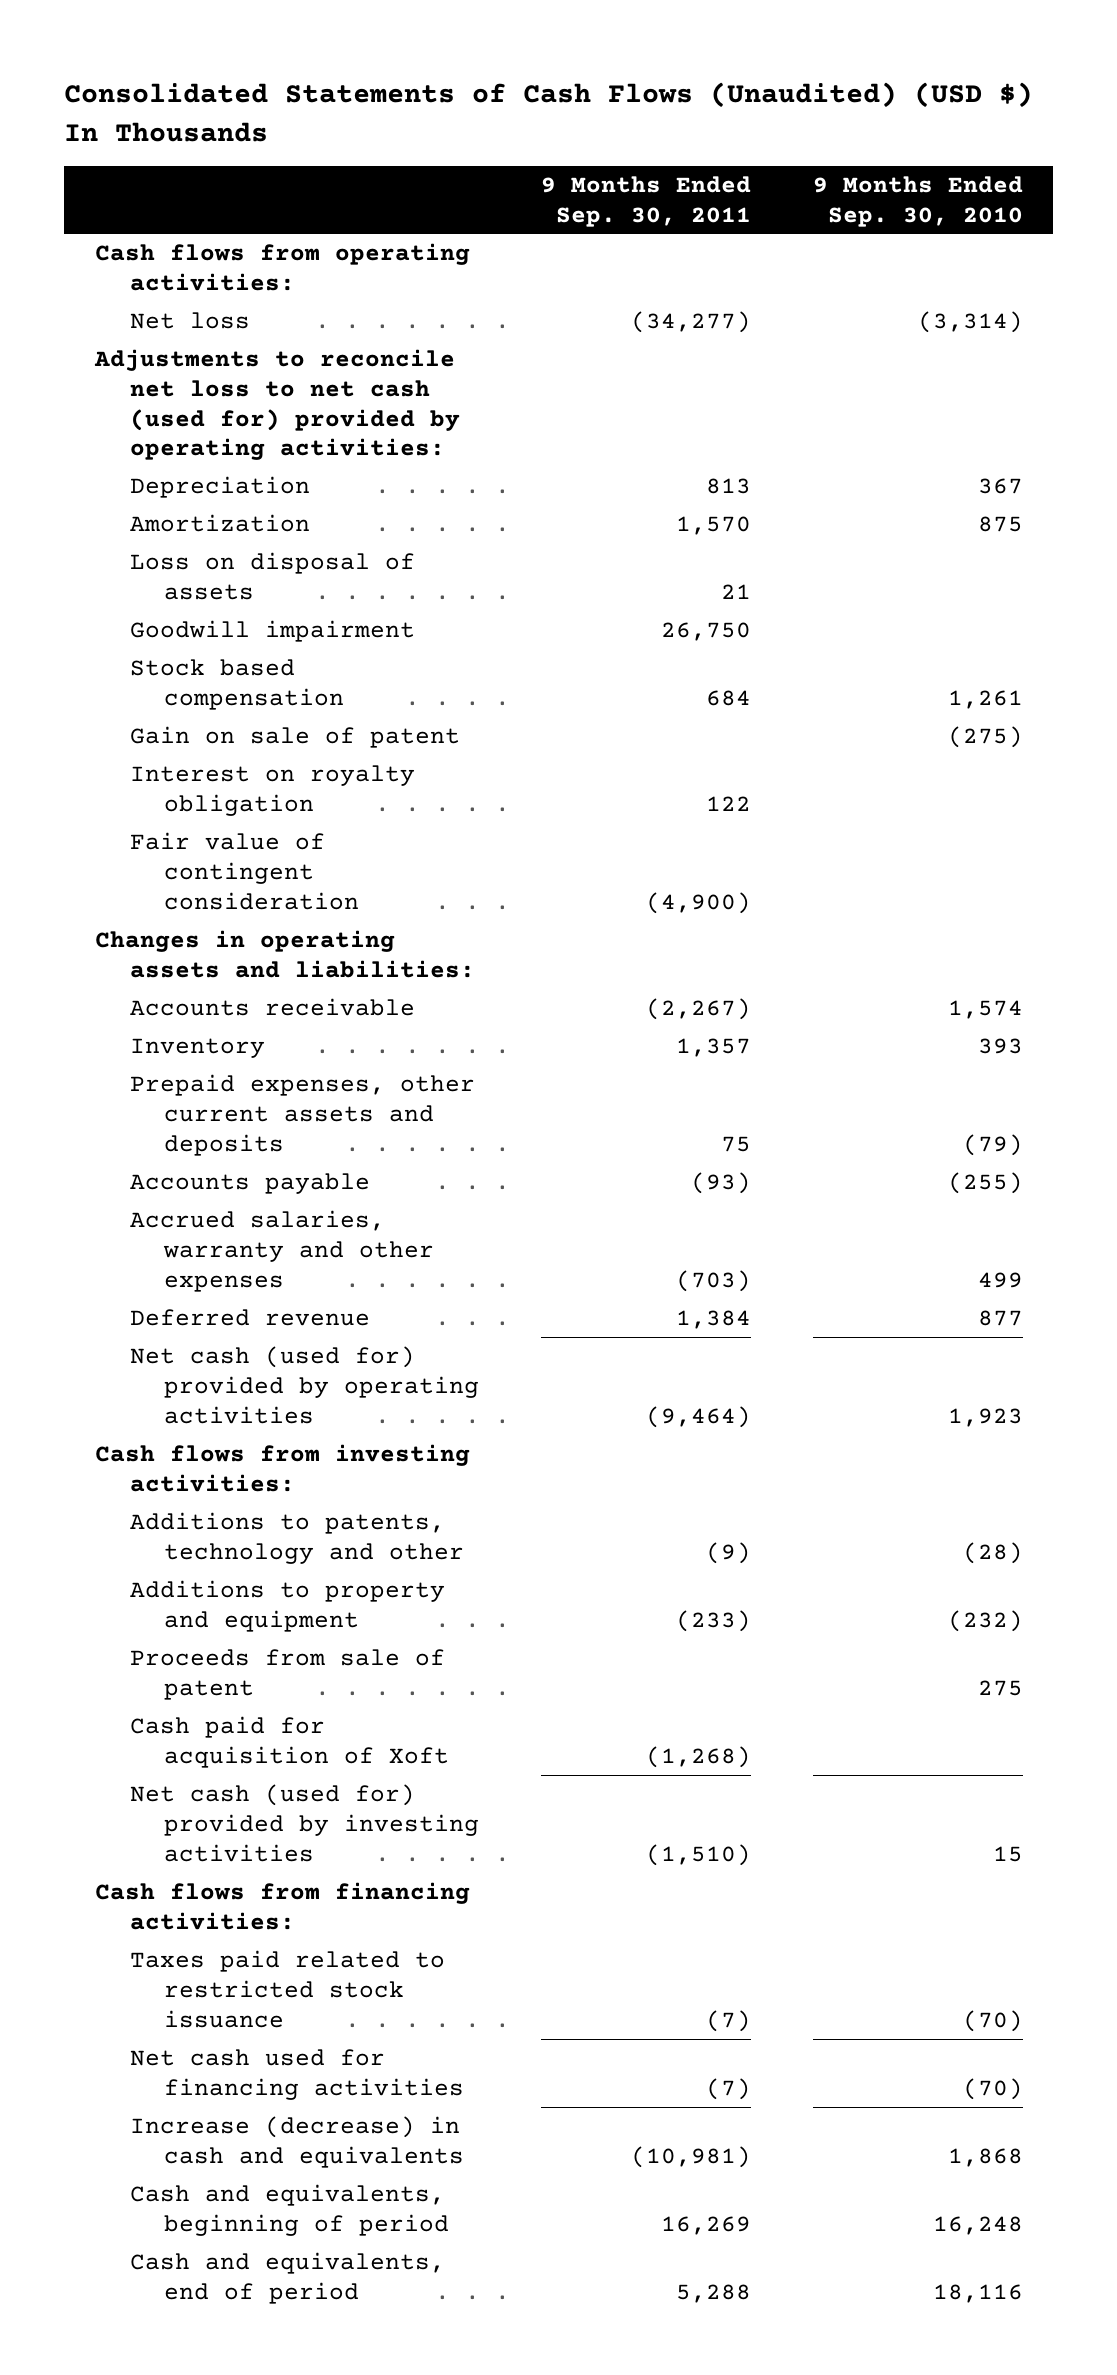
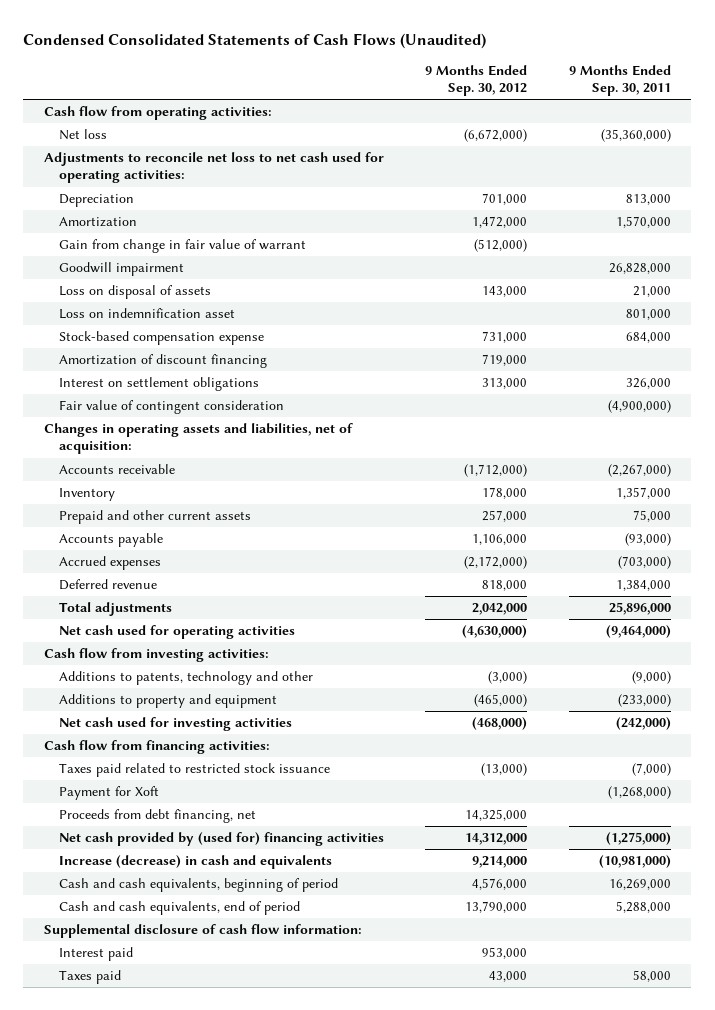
- Consolidated Statements of Cash Flows (Unaudited) (USD $) In Thousands
+ Condensed Consolidated Statements of Cash Flows (Unaudited)
- | 9 Months Ended Sep. 30, 2011 | 9 Months Ended Sep. 30, 2010
+ | 9 Months Ended Sep. 30, 2012 | 9 Months Ended Sep. 30, 2011
- Cash flows from operating activities:
- Net loss | (34,277) | (3,314)
- Adjustments to reconcile net loss to net cash (used for) provided by operating activities:
- Depreciation | 813 | 367
- Amortization | 1,570 | 875
- Loss on disposal of assets | 21 |
- Goodwill impairment | 26,750 |
- Stock based compensation | 684 | 1,261
- Gain on sale of patent | | (275)
- Interest on royalty obligation | 122 |
- Fair value of contingent consideration | (4,900) |
- Changes in operating assets and liabilities:
- Accounts receivable | (2,267) | 1,574
- Inventory | 1,357 | 393
- Prepaid expenses, other current assets and deposits | 75 | (79)
- Accounts payable | (93) | (255)
- Accrued salaries, warranty and other expenses | (703) | 499
- Deferred revenue | 1,384 | 877
- Net cash (used for) provided by operating activities | (9,464) | 1,923
- Cash flows from investing activities:
- Additions to patents, technology and other | (9) | (28)
- Additions to property and equipment | (233) | (232)
- Proceeds from sale of patent | | 275
- Cash paid for acquisition of Xoft | (1,268) |
- Net cash (used for) provided by investing activities | (1,510) | 15
- Cash flows from financing activities:
- Taxes paid related to restricted stock issuance | (7) | (70)
- Net cash used for financing activities | (7) | (70)
- Increase (decrease) in cash and equivalents | (10,981) | 1,868
- Cash and equivalents, beginning of period | 16,269 | 16,248
- Cash and equivalents, end of period | 5,288 | 18,116
+ Cash flow from operating activities:
+ Net loss | (6,672,000) | (35,360,000)
+ Adjustments to reconcile net loss to net cash used for operating activities:
+ Depreciation | 701,000 | 813,000
+ Amortization | 1,472,000 | 1,570,000
+ Gain from change in fair value of warrant | (512,000) |
+ Goodwill impairment | | 26,828,000
+ Loss on disposal of assets | 143,000 | 21,000
+ Loss on indemnification asset | | 801,000
+ Stock-based compensation expense | 731,000 | 684,000
+ Amortization of discount financing | 719,000 |
+ Interest on settlement obligations | 313,000 | 326,000
+ Fair value of contingent consideration | | (4,900,000)
+ Changes in operating assets and liabilities, net of acquisition:
+ Accounts receivable | (1,712,000) | (2,267,000)
+ Inventory | 178,000 | 1,357,000
+ Prepaid and other current assets | 257,000 | 75,000
+ Accounts payable | 1,106,000 | (93,000)
+ Accrued expenses | (2,172,000) | (703,000)
+ Deferred revenue | 818,000 | 1,384,000
+ Total adjustments | 2,042,000 | 25,896,000
+ Net cash used for operating activities | (4,630,000) | (9,464,000)
+ Cash flow from investing activities:
+ Additions to patents, technology and other | (3,000) | (9,000)
+ Additions to property and equipment | (465,000) | (233,000)
+ Net cash used for investing activities | (468,000) | (242,000)
+ Cash flow from financing activities:
+ Taxes paid related to restricted stock issuance | (13,000) | (7,000)
+ Payment for Xoft | | (1,268,000)
+ Proceeds from debt financing, net | 14,325,000 |
+ Net cash provided by (used for) financing activities | 14,312,000 | (1,275,000)
+ Increase (decrease) in cash and equivalents | 9,214,000 | (10,981,000)
+ Cash and cash equivalents, beginning of period | 4,576,000 | 16,269,000
+ Cash and cash equivalents, end of period | 13,790,000 | 5,288,000
+ Supplemental disclosure of cash flow information:
+ Interest paid | 953,000 |
+ Taxes paid | 43,000 | 58,000

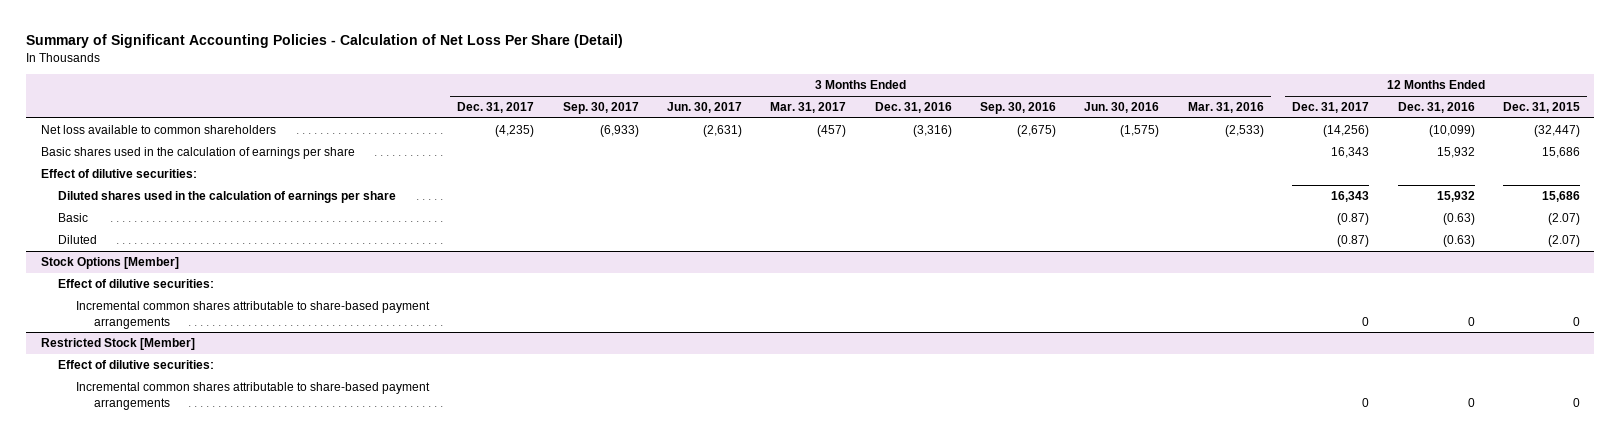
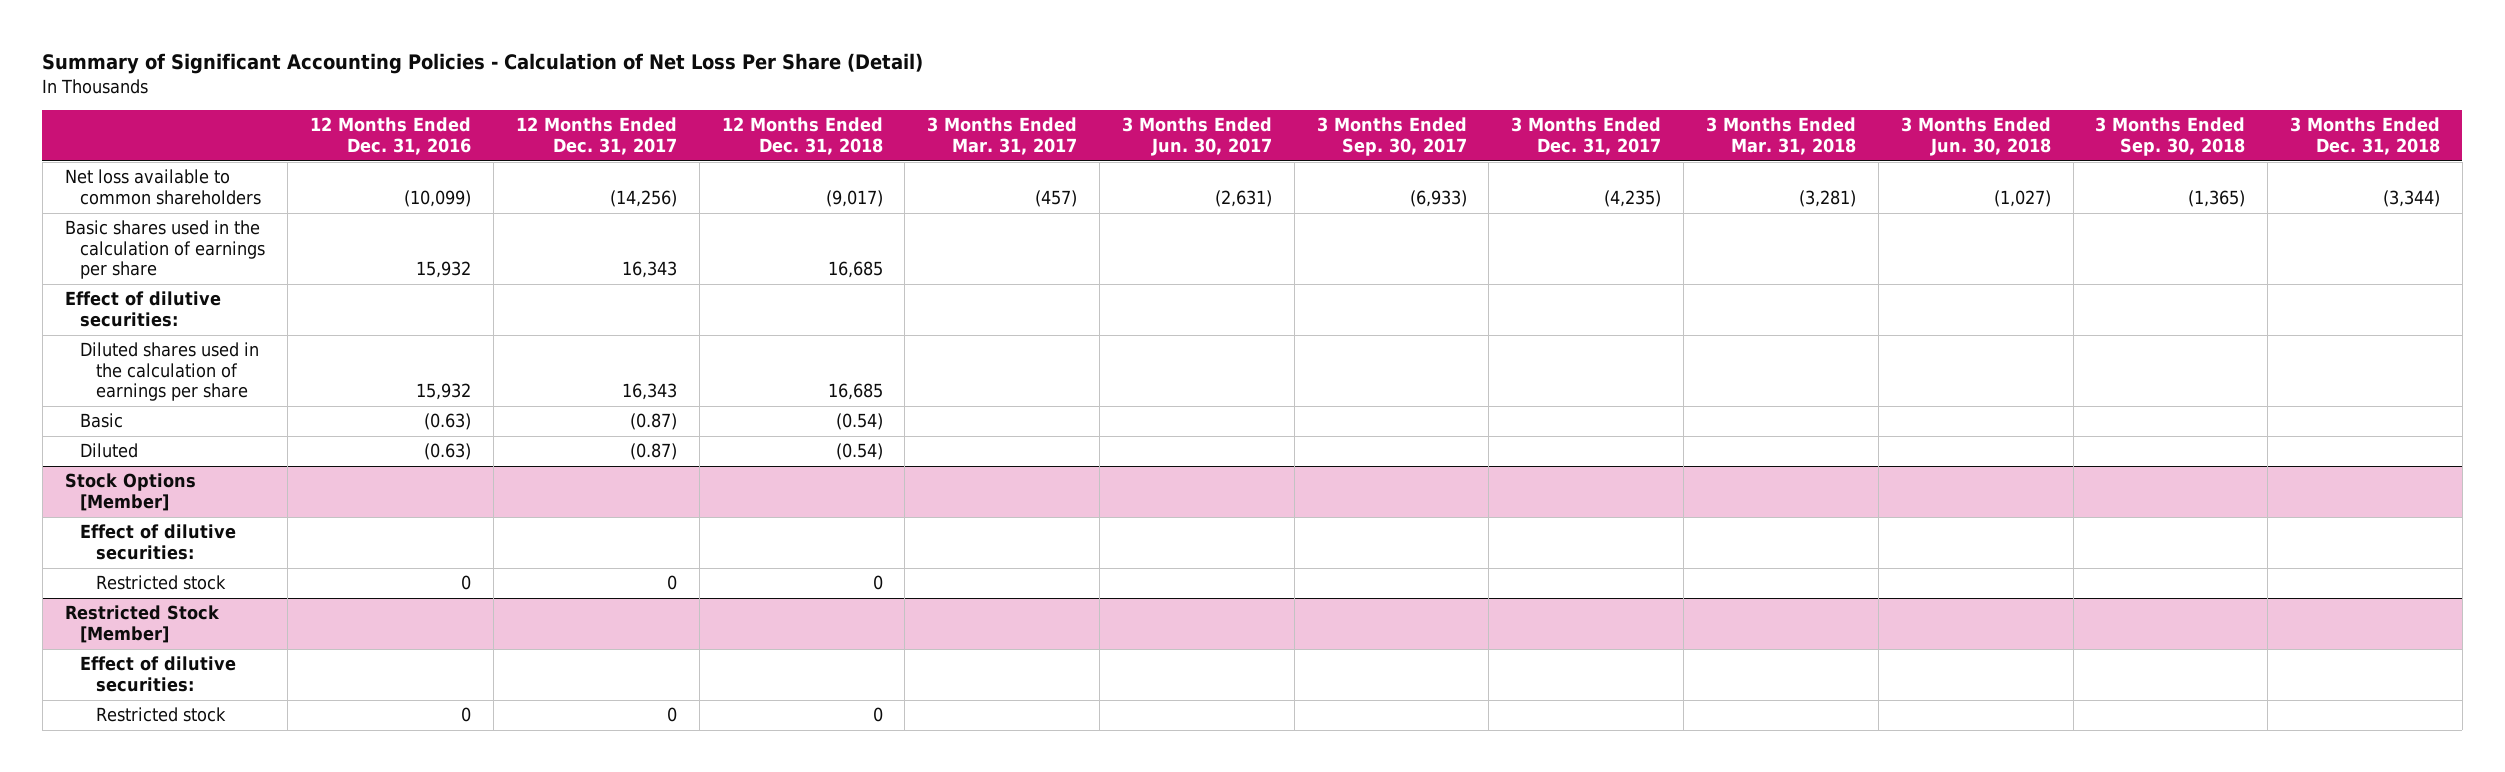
- | 3 Months Ended Dec. 31, 2017 | 3 Months Ended Sep. 30, 2017 | 3 Months Ended Jun. 30, 2017 | 3 Months Ended Mar. 31, 2017 | 3 Months Ended Dec. 31, 2016 | 3 Months Ended Sep. 30, 2016 | 3 Months Ended Jun. 30, 2016 | 3 Months Ended Mar. 31, 2016 | 12 Months Ended Dec. 31, 2017 | 12 Months Ended Dec. 31, 2016 | 12 Months Ended Dec. 31, 2015
+ | 12 Months Ended Dec. 31, 2016 | 12 Months Ended Dec. 31, 2017 | 12 Months Ended Dec. 31, 2018 | 3 Months Ended Mar. 31, 2017 | 3 Months Ended Jun. 30, 2017 | 3 Months Ended Sep. 30, 2017 | 3 Months Ended Dec. 31, 2017 | 3 Months Ended Mar. 31, 2018 | 3 Months Ended Jun. 30, 2018 | 3 Months Ended Sep. 30, 2018 | 3 Months Ended Dec. 31, 2018
@ Stock Options [Member]
- Incremental common shares attributable to share-based payment arrangements | | | | | | | | | 0 | 0 | 0
+ Restricted stock | 0 | 0 | 0 | | | | | | | |
@ Restricted Stock [Member]
- Incremental common shares attributable to share-based payment arrangements | | | | | | | | | 0 | 0 | 0
+ Restricted stock | 0 | 0 | 0 | | | | | | | |

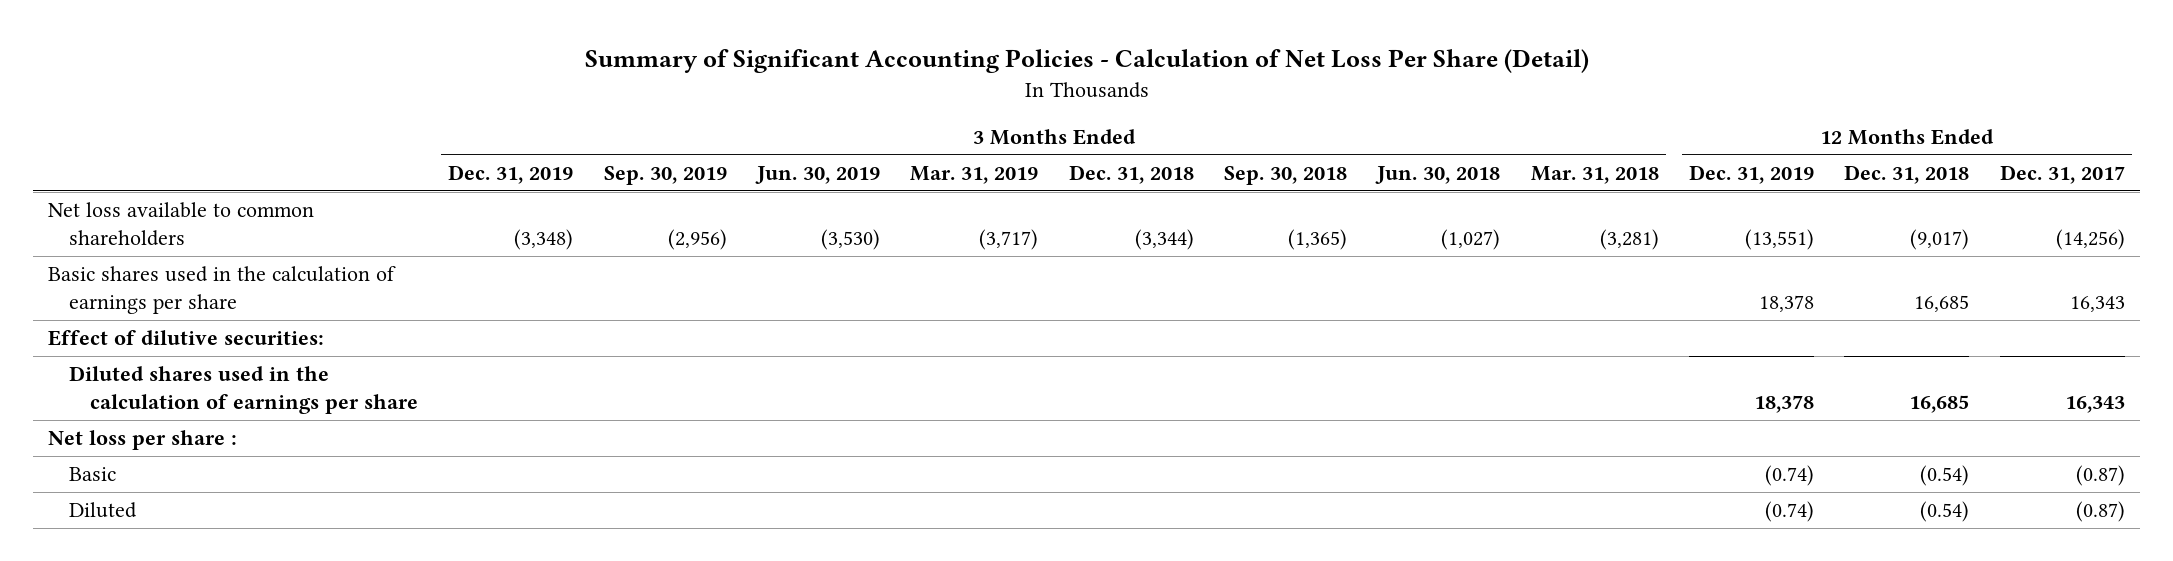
- | 12 Months Ended Dec. 31, 2016 | 12 Months Ended Dec. 31, 2017 | 12 Months Ended Dec. 31, 2018 | 3 Months Ended Mar. 31, 2017 | 3 Months Ended Jun. 30, 2017 | 3 Months Ended Sep. 30, 2017 | 3 Months Ended Dec. 31, 2017 | 3 Months Ended Mar. 31, 2018 | 3 Months Ended Jun. 30, 2018 | 3 Months Ended Sep. 30, 2018 | 3 Months Ended Dec. 31, 2018
+ | 3 Months Ended Dec. 31, 2019 | 3 Months Ended Sep. 30, 2019 | 3 Months Ended Jun. 30, 2019 | 3 Months Ended Mar. 31, 2019 | 3 Months Ended Dec. 31, 2018 | 3 Months Ended Sep. 30, 2018 | 3 Months Ended Jun. 30, 2018 | 3 Months Ended Mar. 31, 2018 | 12 Months Ended Dec. 31, 2019 | 12 Months Ended Dec. 31, 2018 | 12 Months Ended Dec. 31, 2017
+ Net loss per share :
- Stock Options [Member]
- Effect of dilutive securities:
- Restricted stock | 0 | 0 | 0 | | | | | | | |
- Restricted Stock [Member]
- Effect of dilutive securities:
- Restricted stock | 0 | 0 | 0 | | | | | | | |

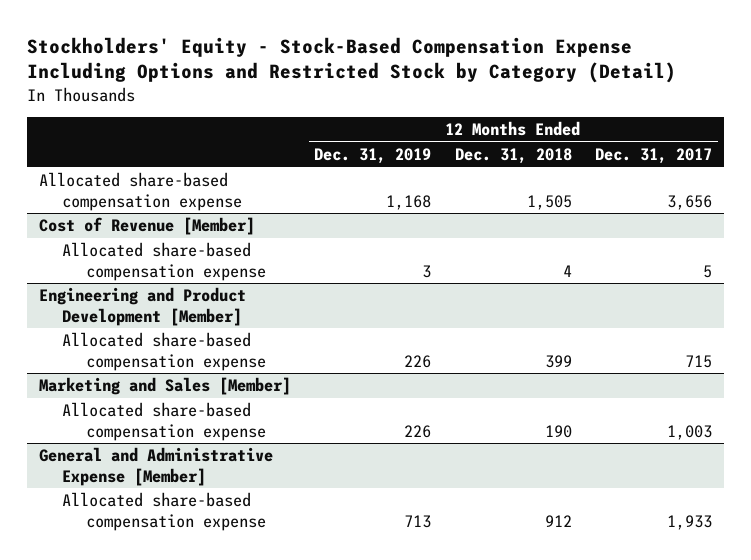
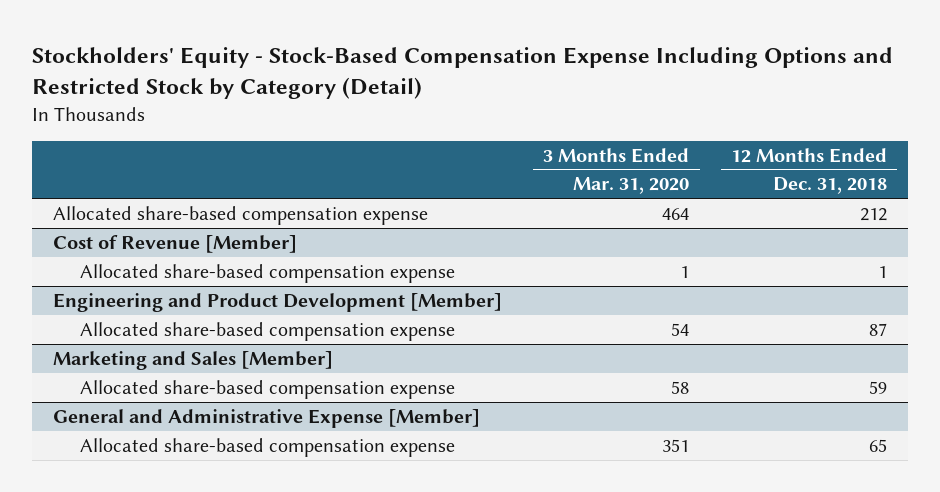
- | 12 Months Ended Dec. 31, 2019 | 12 Months Ended Dec. 31, 2018 | 12 Months Ended Dec. 31, 2017
+ | 3 Months Ended Mar. 31, 2020 | 12 Months Ended Dec. 31, 2018
- Allocated share-based compensation expense | 1,168 | 1,505 | 3,656
+ Allocated share-based compensation expense | 464 | 212
@ Cost of Revenue [Member]
- Allocated share-based compensation expense | 3 | 4 | 5
+ Allocated share-based compensation expense | 1 | 1
@ Engineering and Product Development [Member]
- Allocated share-based compensation expense | 226 | 399 | 715
+ Allocated share-based compensation expense | 54 | 87
@ Marketing and Sales [Member]
- Allocated share-based compensation expense | 226 | 190 | 1,003
+ Allocated share-based compensation expense | 58 | 59
@ General and Administrative Expense [Member]
- Allocated share-based compensation expense | 713 | 912 | 1,933
+ Allocated share-based compensation expense | 351 | 65

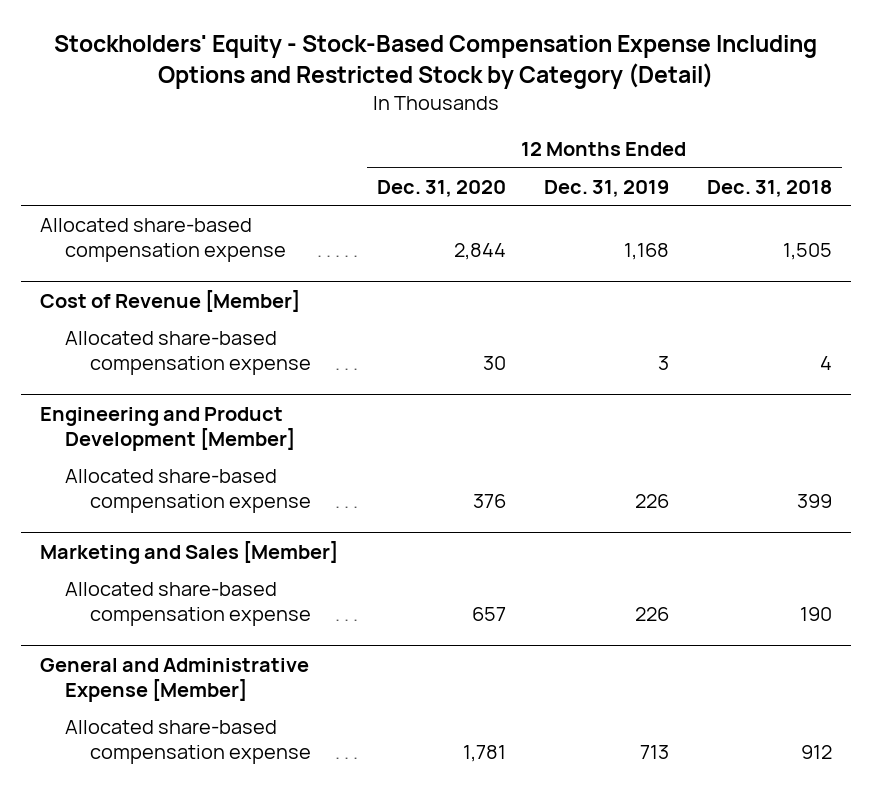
- | 3 Months Ended Mar. 31, 2020 | 12 Months Ended Dec. 31, 2018
+ | 12 Months Ended Dec. 31, 2020 | 12 Months Ended Dec. 31, 2019 | 12 Months Ended Dec. 31, 2018
- Allocated share-based compensation expense | 464 | 212
+ Allocated share-based compensation expense | 2,844 | 1,168 | 1,505
@ Cost of Revenue [Member]
- Allocated share-based compensation expense | 1 | 1
+ Allocated share-based compensation expense | 30 | 3 | 4
@ Engineering and Product Development [Member]
- Allocated share-based compensation expense | 54 | 87
+ Allocated share-based compensation expense | 376 | 226 | 399
@ Marketing and Sales [Member]
- Allocated share-based compensation expense | 58 | 59
+ Allocated share-based compensation expense | 657 | 226 | 190
@ General and Administrative Expense [Member]
- Allocated share-based compensation expense | 351 | 65
+ Allocated share-based compensation expense | 1,781 | 713 | 912

